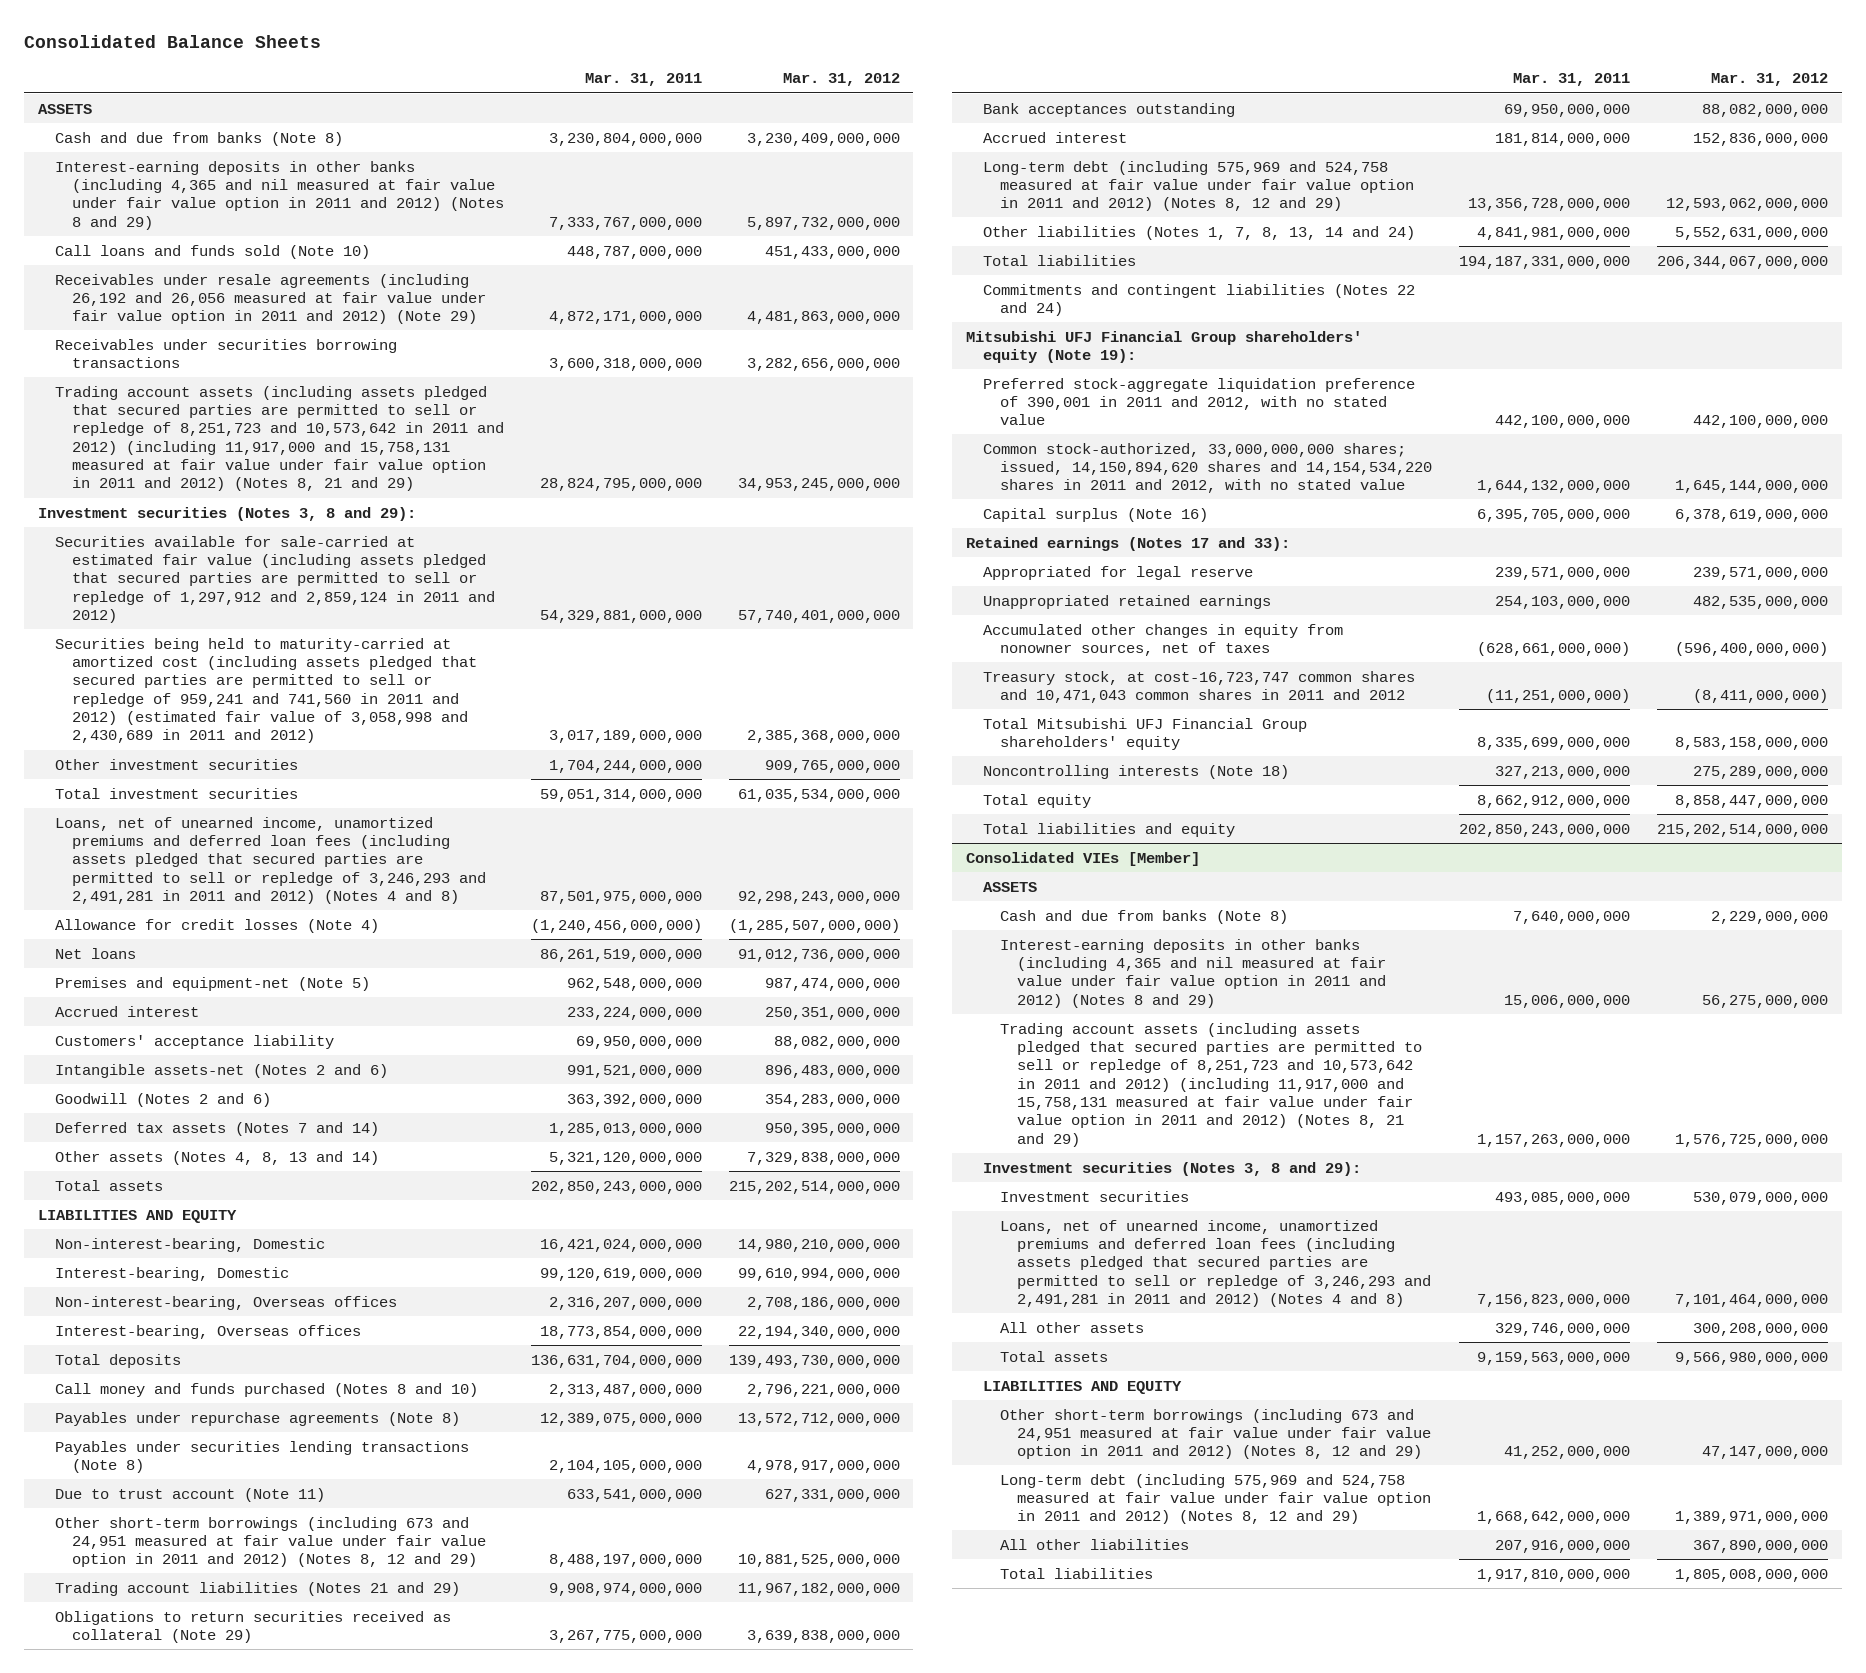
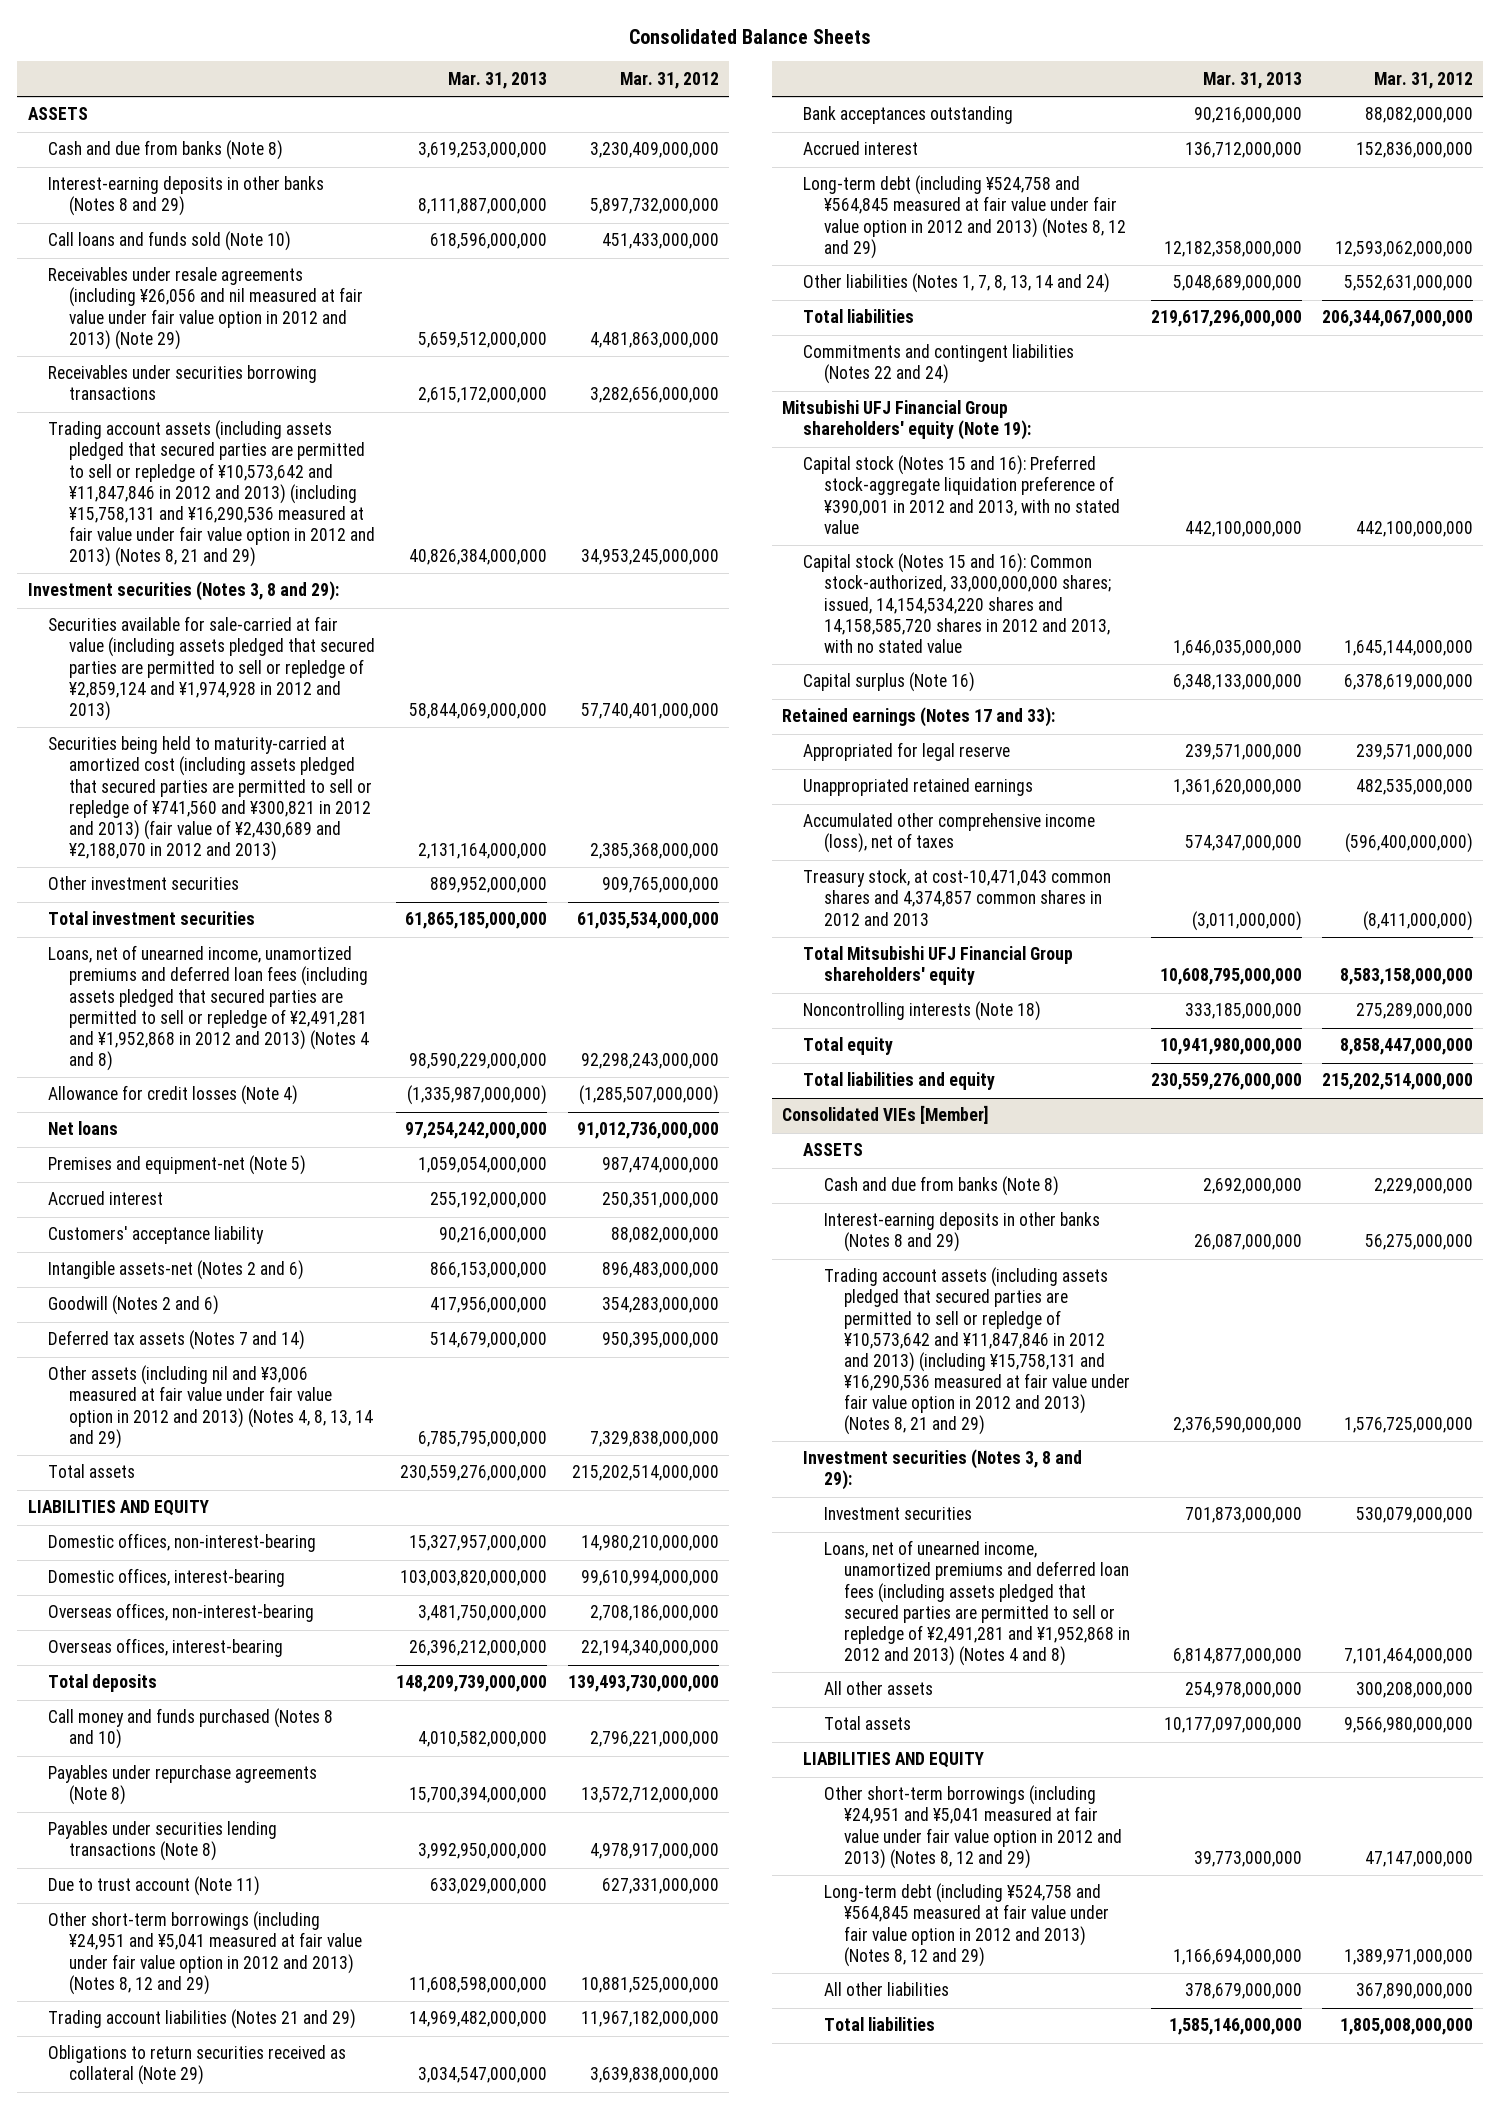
- | Mar. 31, 2011 | Mar. 31, 2012
+ | Mar. 31, 2013 | Mar. 31, 2012
- Interest-earning deposits in other banks (including 4,365 and nil measured at fair value under fair value option in 2011 and 2012) (Notes 8 and 29) | 7,333,767,000,000 | 5,897,732,000,000
+ Interest-earning deposits in other banks (Notes 8 and 29) | 8,111,887,000,000 | 5,897,732,000,000
- Receivables under resale agreements (including 26,192 and 26,056 measured at fair value under fair value option in 2011 and 2012) (Note 29) | 4,872,171,000,000 | 4,481,863,000,000
+ Receivables under resale agreements (including ¥26,056 and nil measured at fair value under fair value option in 2012 and 2013) (Note 29) | 5,659,512,000,000 | 4,481,863,000,000
- Trading account assets (including assets pledged that secured parties are permitted to sell or repledge of 8,251,723 and 10,573,642 in 2011 and 2012) (including 11,917,000 and 15,758,131 measured at fair value under fair value option in 2011 and 2012) (Notes 8, 21 and 29) | 28,824,795,000,000 | 34,953,245,000,000
+ Trading account assets (including assets pledged that secured parties are permitted to sell or repledge of ¥10,573,642 and ¥11,847,846 in 2012 and 2013) (including ¥15,758,131 and ¥16,290,536 measured at fair value under fair value option in 2012 and 2013) (Notes 8, 21 and 29) | 40,826,384,000,000 | 34,953,245,000,000
- Securities available for sale-carried at estimated fair value (including assets pledged that secured parties are permitted to sell or repledge of 1,297,912 and 2,859,124 in 2011 and 2012) | 54,329,881,000,000 | 57,740,401,000,000
- Securities being held to maturity-carried at amortized cost (including assets pledged that secured parties are permitted to sell or repledge of 959,241 and 741,560 in 2011 and 2012) (estimated fair value of 3,058,998 and 2,430,689 in 2011 and 2012) | 3,017,189,000,000 | 2,385,368,000,000
+ Securities available for sale-carried at fair value (including assets pledged that secured parties are permitted to sell or repledge of ¥2,859,124 and ¥1,974,928 in 2012 and 2013) | 58,844,069,000,000 | 57,740,401,000,000
+ Securities being held to maturity-carried at amortized cost (including assets pledged that secured parties are permitted to sell or repledge of ¥741,560 and ¥300,821 in 2012 and 2013) (fair value of ¥2,430,689 and ¥2,188,070 in 2012 and 2013) | 2,131,164,000,000 | 2,385,368,000,000
- Loans, net of unearned income, unamortized premiums and deferred loan fees (including assets pledged that secured parties are permitted to sell or repledge of 3,246,293 and 2,491,281 in 2011 and 2012) (Notes 4 and 8) | 87,501,975,000,000 | 92,298,243,000,000
+ Loans, net of unearned income, unamortized premiums and deferred loan fees (including assets pledged that secured parties are permitted to sell or repledge of ¥2,491,281 and ¥1,952,868 in 2012 and 2013) (Notes 4 and 8) | 98,590,229,000,000 | 92,298,243,000,000
- Other assets (Notes 4, 8, 13 and 14) | 5,321,120,000,000 | 7,329,838,000,000
+ Other assets (including nil and ¥3,006 measured at fair value under fair value option in 2012 and 2013) (Notes 4, 8, 13, 14 and 29) | 6,785,795,000,000 | 7,329,838,000,000
- Non-interest-bearing, Domestic | 16,421,024,000,000 | 14,980,210,000,000
- Interest-bearing, Domestic | 99,120,619,000,000 | 99,610,994,000,000
- Non-interest-bearing, Overseas offices | 2,316,207,000,000 | 2,708,186,000,000
- Interest-bearing, Overseas offices | 18,773,854,000,000 | 22,194,340,000,000
+ Domestic offices, non-interest-bearing | 15,327,957,000,000 | 14,980,210,000,000
+ Domestic offices, interest-bearing | 103,003,820,000,000 | 99,610,994,000,000
+ Overseas offices, non-interest-bearing | 3,481,750,000,000 | 2,708,186,000,000
+ Overseas offices, interest-bearing | 26,396,212,000,000 | 22,194,340,000,000
- Other short-term borrowings (including 673 and 24,951 measured at fair value under fair value option in 2011 and 2012) (Notes 8, 12 and 29) | 8,488,197,000,000 | 10,881,525,000,000
+ Other short-term borrowings (including ¥24,951 and ¥5,041 measured at fair value under fair value option in 2012 and 2013) (Notes 8, 12 and 29) | 11,608,598,000,000 | 10,881,525,000,000
- Long-term debt (including 575,969 and 524,758 measured at fair value under fair value option in 2011 and 2012) (Notes 8, 12 and 29) | 13,356,728,000,000 | 12,593,062,000,000
+ Long-term debt (including ¥524,758 and ¥564,845 measured at fair value under fair value option in 2012 and 2013) (Notes 8, 12 and 29) | 12,182,358,000,000 | 12,593,062,000,000
- Preferred stock-aggregate liquidation preference of 390,001 in 2011 and 2012, with no stated value | 442,100,000,000 | 442,100,000,000
- Common stock-authorized, 33,000,000,000 shares; issued, 14,150,894,620 shares and 14,154,534,220 shares in 2011 and 2012, with no stated value | 1,644,132,000,000 | 1,645,144,000,000
+ Capital stock (Notes 15 and 16): Preferred stock-aggregate liquidation preference of ¥390,001 in 2012 and 2013, with no stated value | 442,100,000,000 | 442,100,000,000
+ Capital stock (Notes 15 and 16): Common stock-authorized, 33,000,000,000 shares; issued, 14,154,534,220 shares and 14,158,585,720 shares in 2012 and 2013, with no stated value | 1,646,035,000,000 | 1,645,144,000,000
- Accumulated other changes in equity from nonowner sources, net of taxes | (628,661,000,000) | (596,400,000,000)
- Treasury stock, at cost-16,723,747 common shares and 10,471,043 common shares in 2011 and 2012 | (11,251,000,000) | (8,411,000,000)
+ Accumulated other comprehensive income (loss), net of taxes | 574,347,000,000 | (596,400,000,000)
+ Treasury stock, at cost-10,471,043 common shares and 4,374,857 common shares in 2012 and 2013 | (3,011,000,000) | (8,411,000,000)
@ Consolidated VIEs [Member]
- Interest-earning deposits in other banks (including 4,365 and nil measured at fair value under fair value option in 2011 and 2012) (Notes 8 and 29) | 15,006,000,000 | 56,275,000,000
- Trading account assets (including assets pledged that secured parties are permitted to sell or repledge of 8,251,723 and 10,573,642 in 2011 and 2012) (including 11,917,000 and 15,758,131 measured at fair value under fair value option in 2011 and 2012) (Notes 8, 21 and 29) | 1,157,263,000,000 | 1,576,725,000,000
+ Interest-earning deposits in other banks (Notes 8 and 29) | 26,087,000,000 | 56,275,000,000
+ Trading account assets (including assets pledged that secured parties are permitted to sell or repledge of ¥10,573,642 and ¥11,847,846 in 2012 and 2013) (including ¥15,758,131 and ¥16,290,536 measured at fair value under fair value option in 2012 and 2013) (Notes 8, 21 and 29) | 2,376,590,000,000 | 1,576,725,000,000
- Loans, net of unearned income, unamortized premiums and deferred loan fees (including assets pledged that secured parties are permitted to sell or repledge of 3,246,293 and 2,491,281 in 2011 and 2012) (Notes 4 and 8) | 7,156,823,000,000 | 7,101,464,000,000
+ Loans, net of unearned income, unamortized premiums and deferred loan fees (including assets pledged that secured parties are permitted to sell or repledge of ¥2,491,281 and ¥1,952,868 in 2012 and 2013) (Notes 4 and 8) | 6,814,877,000,000 | 7,101,464,000,000
- Other short-term borrowings (including 673 and 24,951 measured at fair value under fair value option in 2011 and 2012) (Notes 8, 12 and 29) | 41,252,000,000 | 47,147,000,000
- Long-term debt (including 575,969 and 524,758 measured at fair value under fair value option in 2011 and 2012) (Notes 8, 12 and 29) | 1,668,642,000,000 | 1,389,971,000,000
+ Other short-term borrowings (including ¥24,951 and ¥5,041 measured at fair value under fair value option in 2012 and 2013) (Notes 8, 12 and 29) | 39,773,000,000 | 47,147,000,000
+ Long-term debt (including ¥524,758 and ¥564,845 measured at fair value under fair value option in 2012 and 2013) (Notes 8, 12 and 29) | 1,166,694,000,000 | 1,389,971,000,000

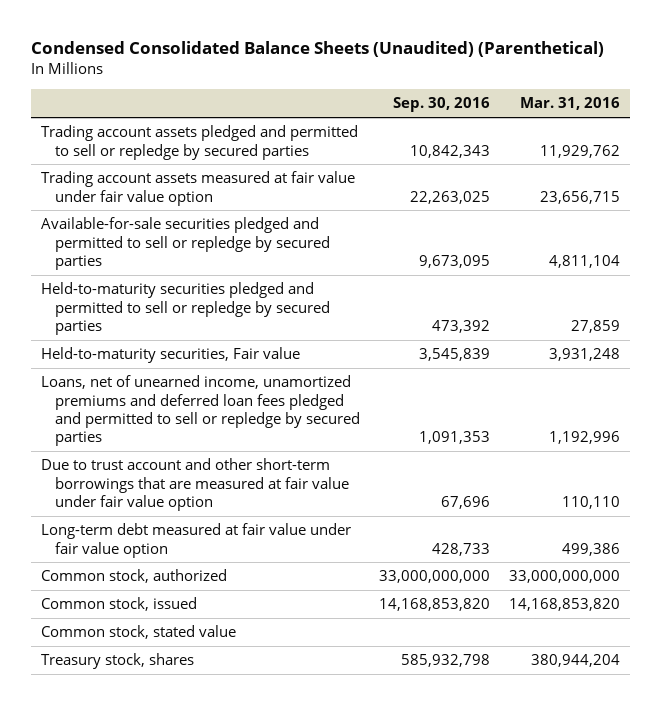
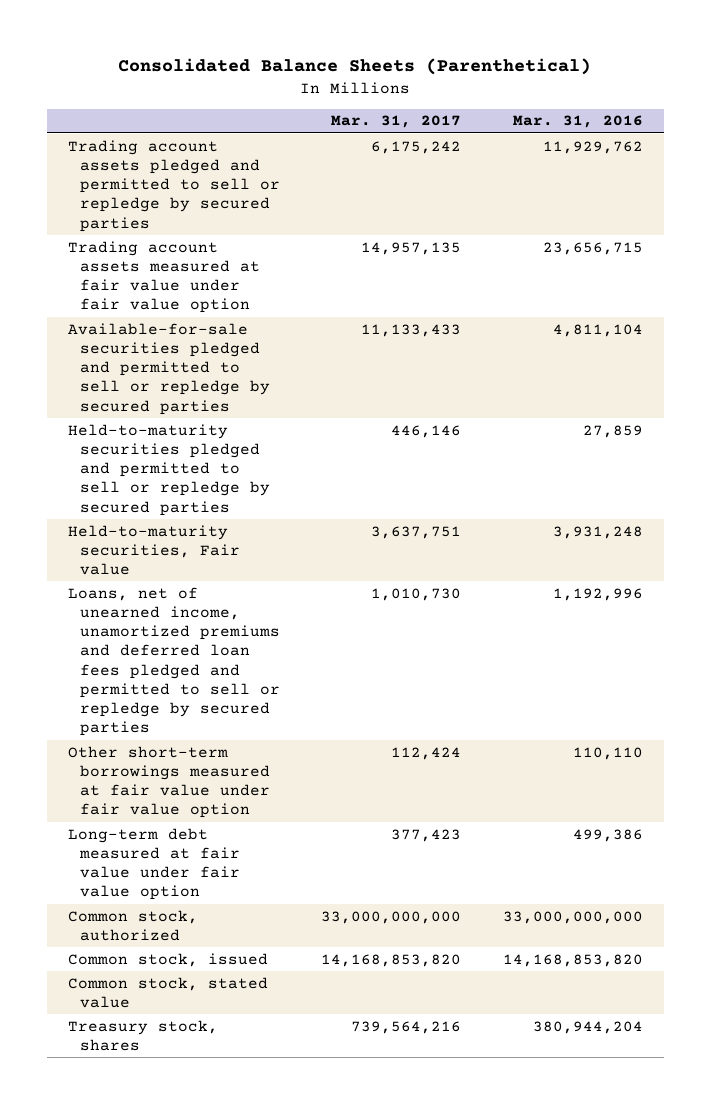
- Condensed Consolidated Balance Sheets (Unaudited) (Parenthetical)
+ Consolidated Balance Sheets (Parenthetical)
- | Sep. 30, 2016 | Mar. 31, 2016
+ | Mar. 31, 2017 | Mar. 31, 2016
- Due to trust account and other short-term borrowings that are measured at fair value under fair value option | 67,696 | 110,110
+ Other short-term borrowings measured at fair value under fair value option | 112,424 | 110,110

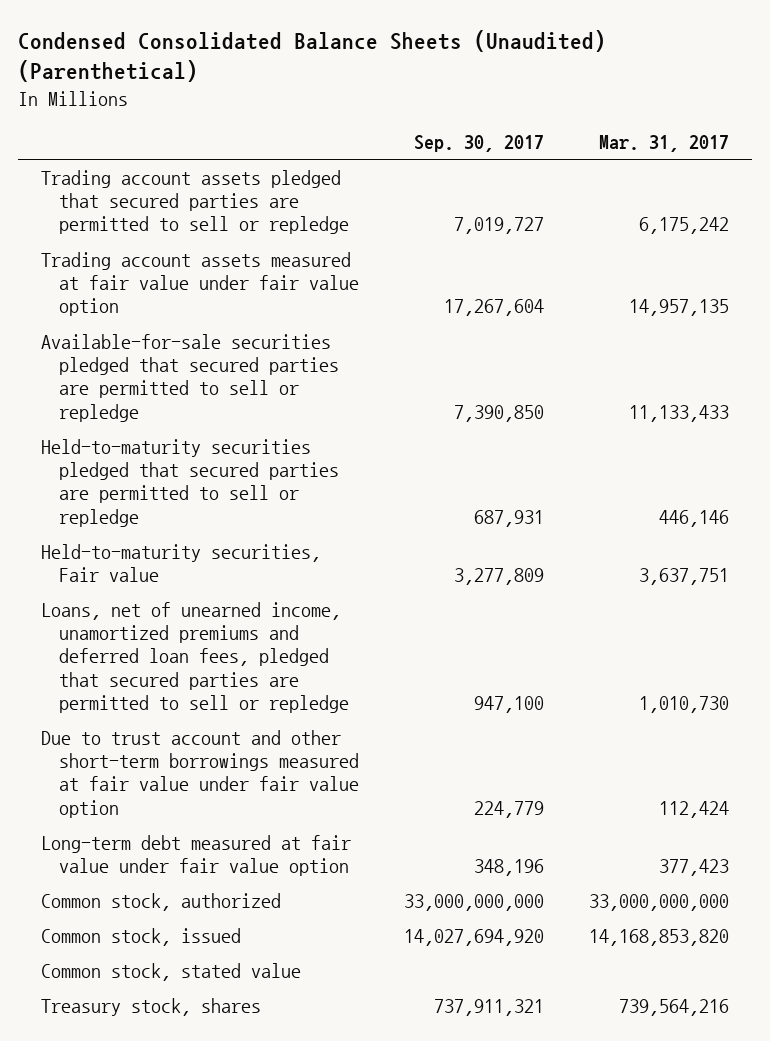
- Consolidated Balance Sheets (Parenthetical)
+ Condensed Consolidated Balance Sheets (Unaudited) (Parenthetical)
- | Mar. 31, 2017 | Mar. 31, 2016
+ | Sep. 30, 2017 | Mar. 31, 2017
- Trading account assets pledged and permitted to sell or repledge by secured parties | 6,175,242 | 11,929,762
+ Trading account assets pledged that secured parties are permitted to sell or repledge | 7,019,727 | 6,175,242
- Available-for-sale securities pledged and permitted to sell or repledge by secured parties | 11,133,433 | 4,811,104
- Held-to-maturity securities pledged and permitted to sell or repledge by secured parties | 446,146 | 27,859
+ Available-for-sale securities pledged that secured parties are permitted to sell or repledge | 7,390,850 | 11,133,433
+ Held-to-maturity securities pledged that secured parties are permitted to sell or repledge | 687,931 | 446,146
- Loans, net of unearned income, unamortized premiums and deferred loan fees pledged and permitted to sell or repledge by secured parties | 1,010,730 | 1,192,996
- Other short-term borrowings measured at fair value under fair value option | 112,424 | 110,110
+ Loans, net of unearned income, unamortized premiums and deferred loan fees, pledged that secured parties are permitted to sell or repledge | 947,100 | 1,010,730
+ Due to trust account and other short-term borrowings measured at fair value under fair value option | 224,779 | 112,424

